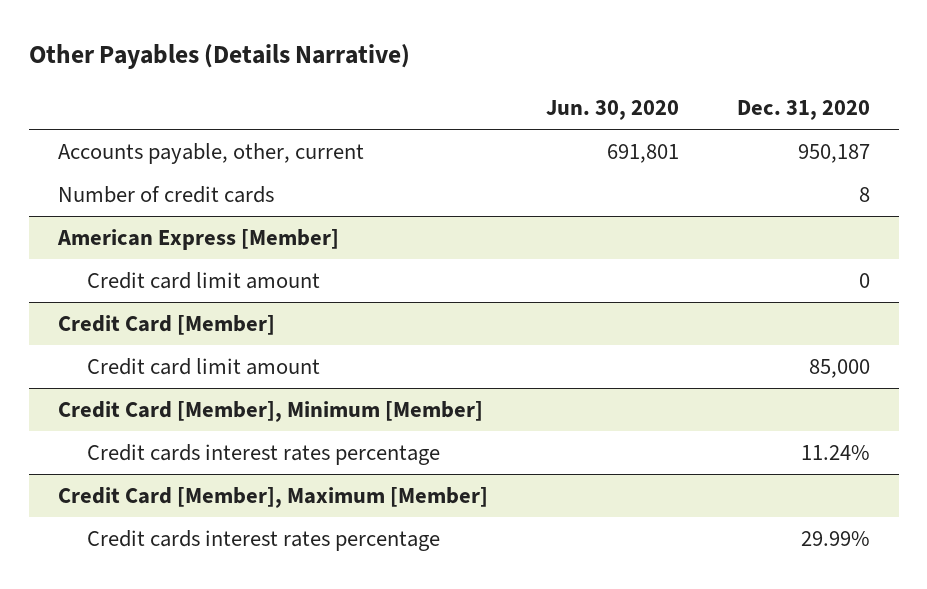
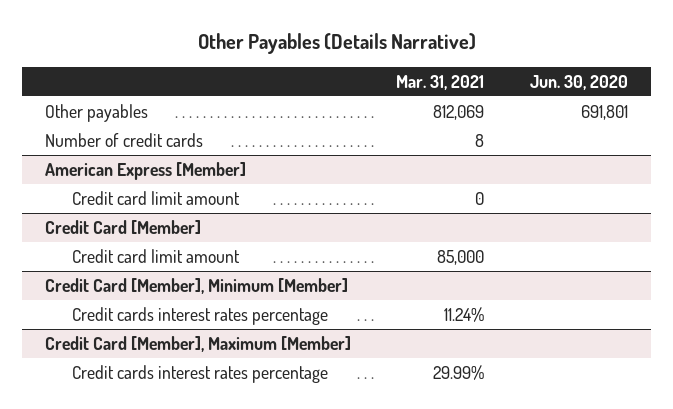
- | Jun. 30, 2020 | Dec. 31, 2020
+ | Mar. 31, 2021 | Jun. 30, 2020
- Accounts payable, other, current | 691,801 | 950,187
+ Other payables | 812,069 | 691,801

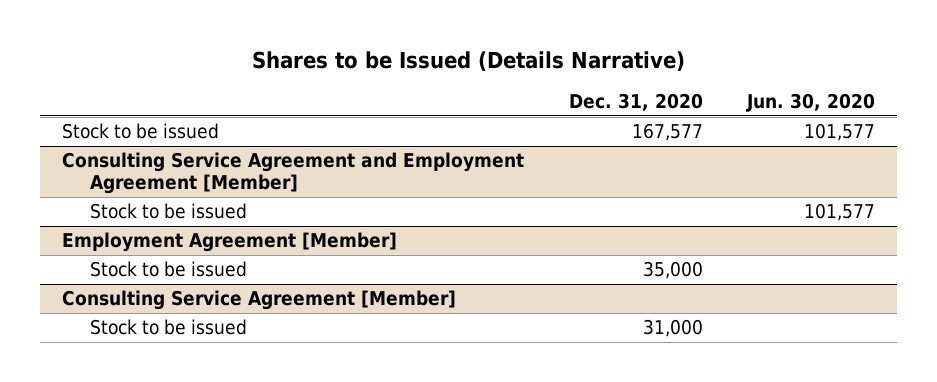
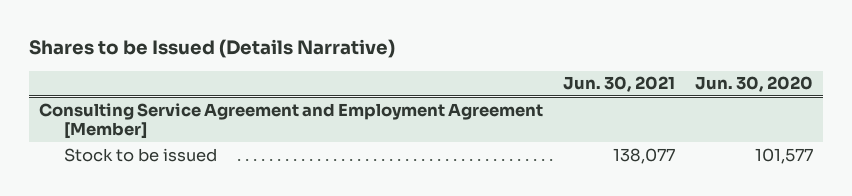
- | Dec. 31, 2020 | Jun. 30, 2020
+ | Jun. 30, 2021 | Jun. 30, 2020
- Stock to be issued | 167,577 | 101,577
- Employment Agreement [Member]
- Stock to be issued | 35,000 |
- Consulting Service Agreement [Member]
- Stock to be issued | 31,000 |

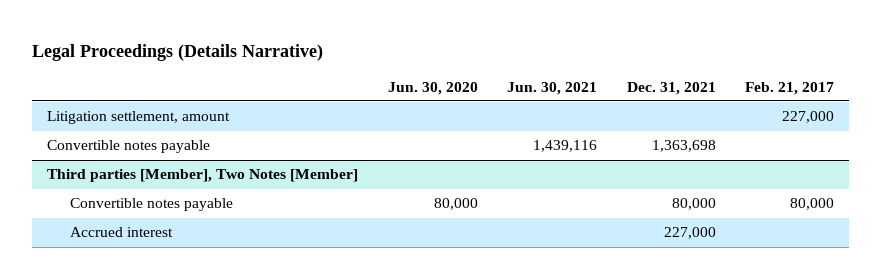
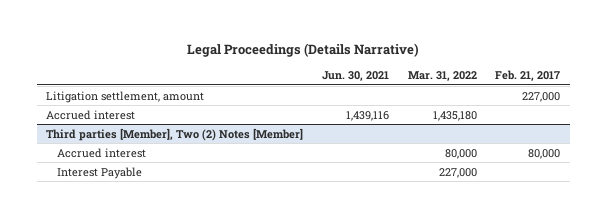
- | Jun. 30, 2020 | Jun. 30, 2021 | Dec. 31, 2021 | Feb. 21, 2017
+ | Jun. 30, 2021 | Mar. 31, 2022 | Feb. 21, 2017
- Convertible notes payable | | 1,439,116 | 1,363,698 |
- Third parties [Member], Two Notes [Member]
- Convertible notes payable | 80,000 | | 80,000 | 80,000
- Accrued interest | | | 227,000 |
+ Accrued interest | 1,439,116 | 1,435,180 |
+ Third parties [Member], Two (2) Notes [Member]
+ Accrued interest | | 80,000 | 80,000
+ Interest Payable | | 227,000 |

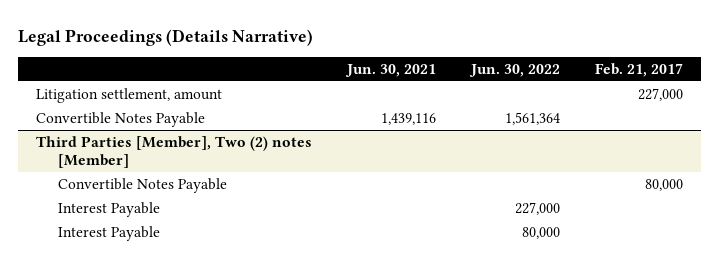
- | Jun. 30, 2021 | Mar. 31, 2022 | Feb. 21, 2017
+ | Jun. 30, 2021 | Jun. 30, 2022 | Feb. 21, 2017
- Accrued interest | 1,439,116 | 1,435,180 |
- Third parties [Member], Two (2) Notes [Member]
- Accrued interest | | 80,000 | 80,000
+ Convertible Notes Payable | 1,439,116 | 1,561,364 |
+ Third Parties [Member], Two (2) notes [Member]
+ Convertible Notes Payable | | | 80,000
+ Interest Payable | | 80,000 |

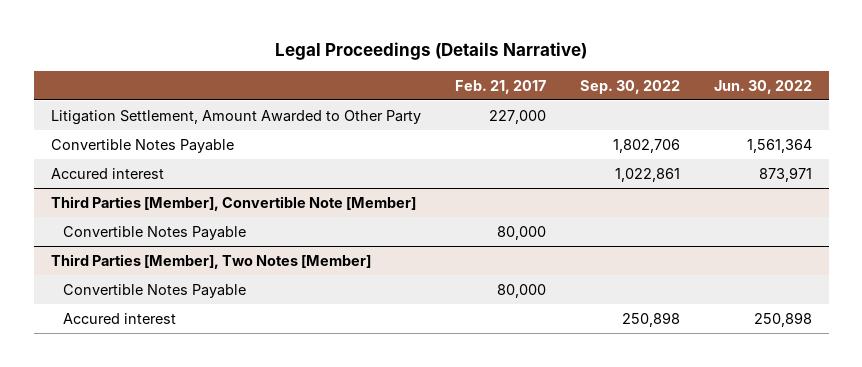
- | Jun. 30, 2021 | Jun. 30, 2022 | Feb. 21, 2017
+ | Feb. 21, 2017 | Sep. 30, 2022 | Jun. 30, 2022
- Litigation settlement, amount | | | 227,000
+ Litigation Settlement, Amount Awarded to Other Party | 227,000 | |
- Third Parties [Member], Two (2) notes [Member]
+ Accured interest | | 1,022,861 | 873,971
+ Third Parties [Member], Convertible Note [Member]
+ Convertible Notes Payable | 80,000 | |
+ Third Parties [Member], Two Notes [Member]
- Interest Payable | | 227,000 |
- Interest Payable | | 80,000 |
+ Accured interest | | 250,898 | 250,898

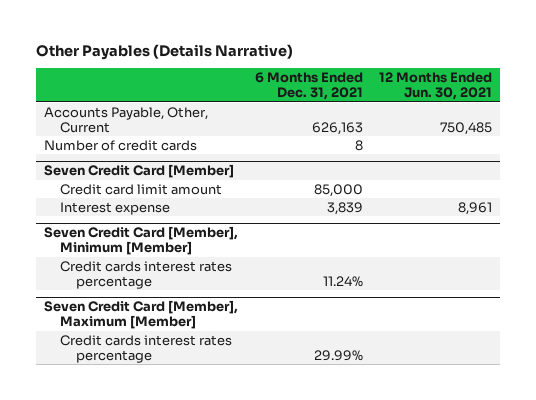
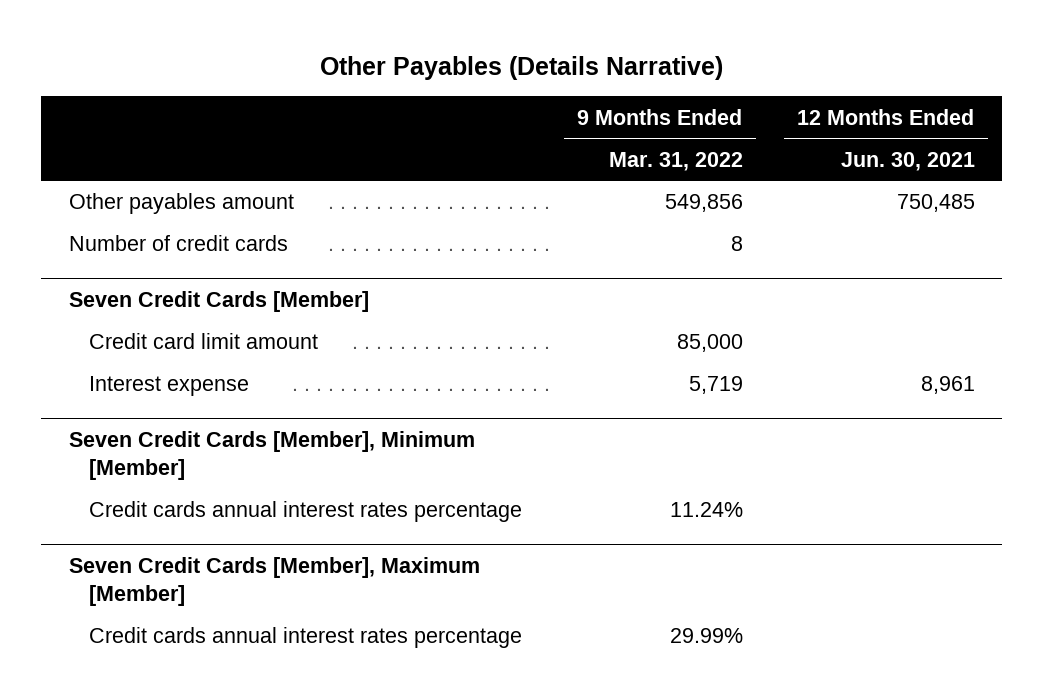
- | 6 Months Ended Dec. 31, 2021 | 12 Months Ended Jun. 30, 2021
+ | 9 Months Ended Mar. 31, 2022 | 12 Months Ended Jun. 30, 2021
- Accounts Payable, Other, Current | 626,163 | 750,485
+ Other payables amount | 549,856 | 750,485
- Seven Credit Card [Member]
+ Seven Credit Cards [Member]
- Seven Credit Card [Member], Minimum [Member]
- Credit cards interest rates percentage | 11.24% |
- Seven Credit Card [Member], Maximum [Member]
- Credit cards interest rates percentage | 29.99% |
+ Seven Credit Cards [Member], Minimum [Member]
+ Credit cards annual interest rates percentage | 11.24% |
+ Seven Credit Cards [Member], Maximum [Member]
+ Credit cards annual interest rates percentage | 29.99% |

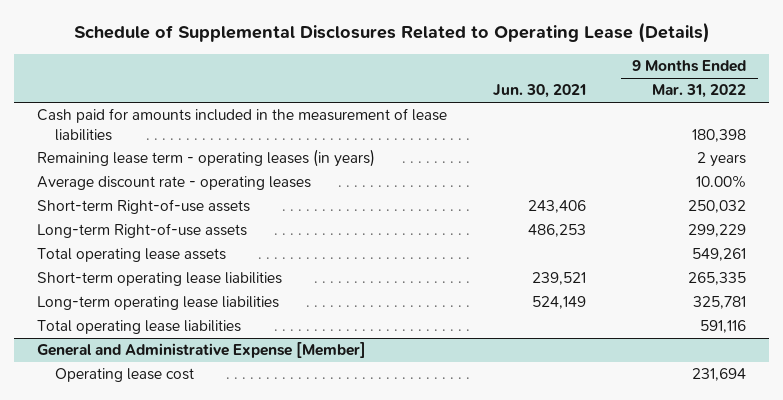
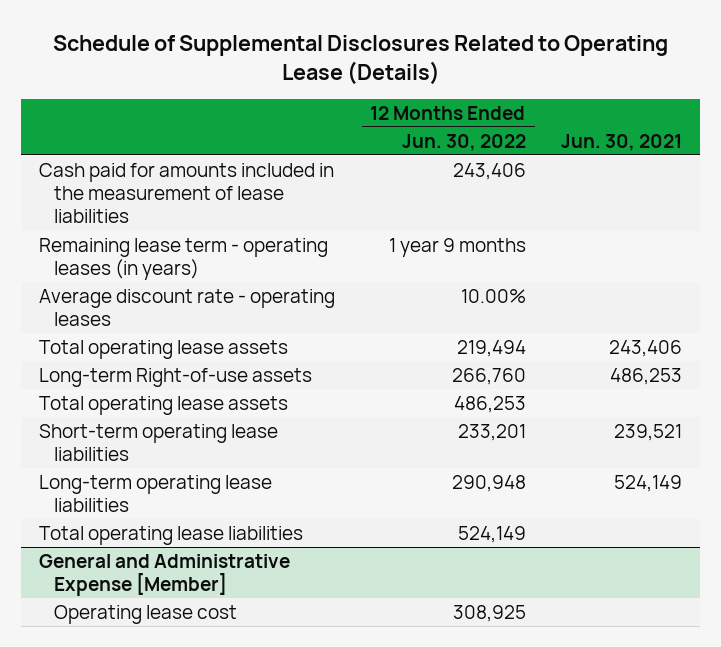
- | Jun. 30, 2021 | 9 Months Ended Mar. 31, 2022
+ | 12 Months Ended Jun. 30, 2022 | Jun. 30, 2021
- Short-term Right-of-use assets | 243,406 | 250,032
+ Total operating lease assets | 219,494 | 243,406

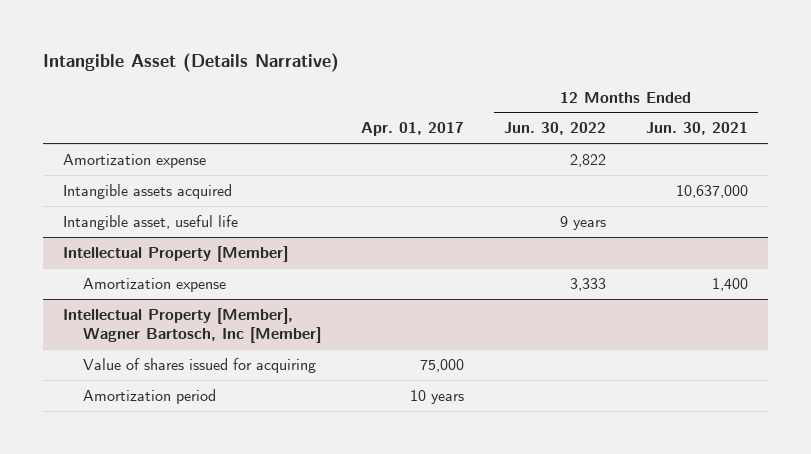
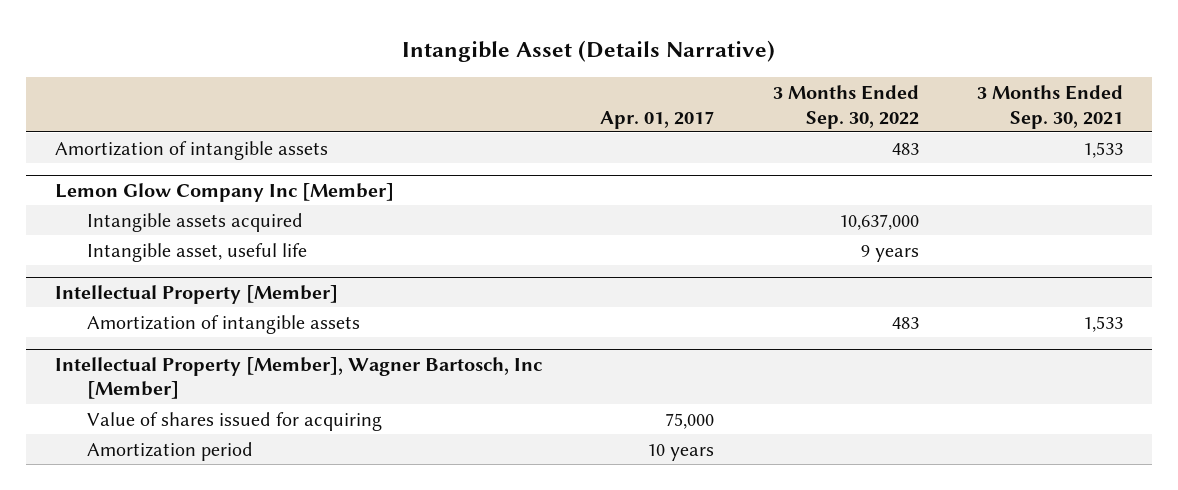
- | Apr. 01, 2017 | 12 Months Ended Jun. 30, 2022 | 12 Months Ended Jun. 30, 2021
+ | Apr. 01, 2017 | 3 Months Ended Sep. 30, 2022 | 3 Months Ended Sep. 30, 2021
- Amortization expense | | 2,822 |
- Intangible assets acquired | | | 10,637,000
- Intangible asset, useful life | | 9 years |
+ Amortization of intangible assets | | 483 | 1,533
+ Lemon Glow Company Inc [Member]
+ Intangible assets acquired | | 10,637,000 |
+ Intangible asset, useful life | | 9 years |
@ Intellectual Property [Member]
- Amortization expense | | 3,333 | 1,400
+ Amortization of intangible assets | | 483 | 1,533

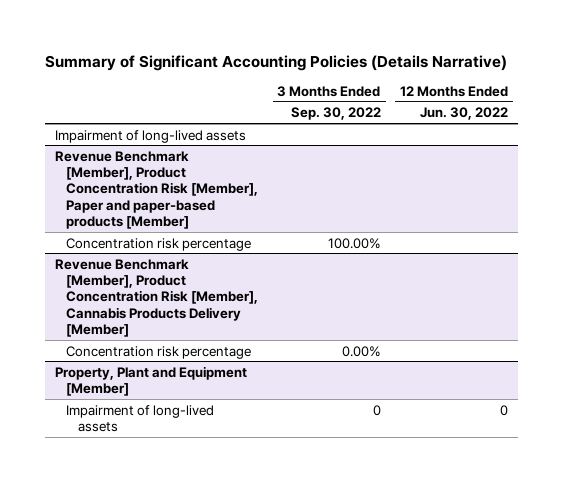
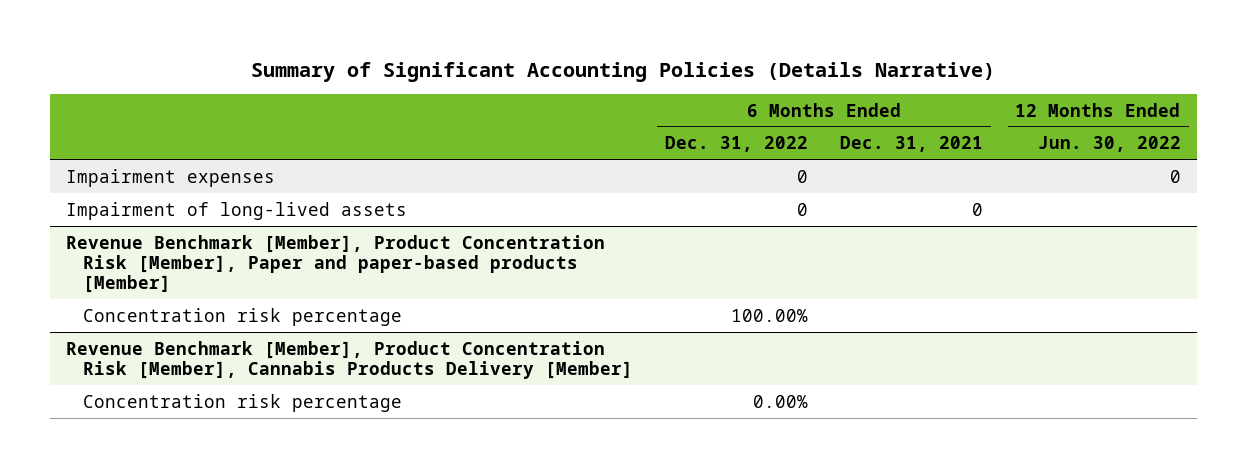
- | 3 Months Ended Sep. 30, 2022 | 12 Months Ended Jun. 30, 2022
+ | 6 Months Ended Dec. 31, 2022 | 6 Months Ended Dec. 31, 2021 | 12 Months Ended Jun. 30, 2022
+ Impairment expenses | 0 | | 0
- Property, Plant and Equipment [Member]
- Impairment of long-lived assets | 0 | 0

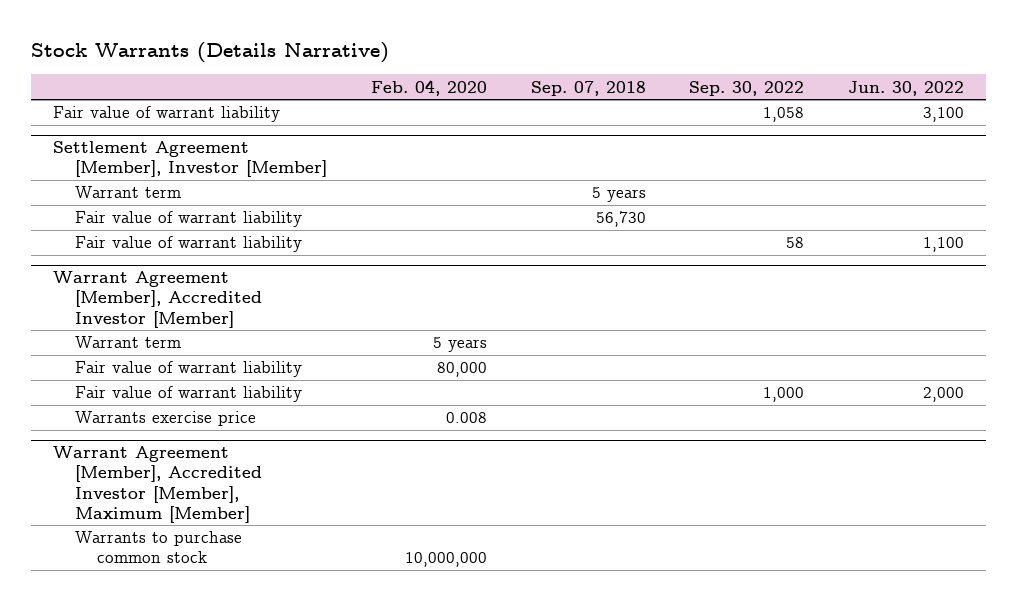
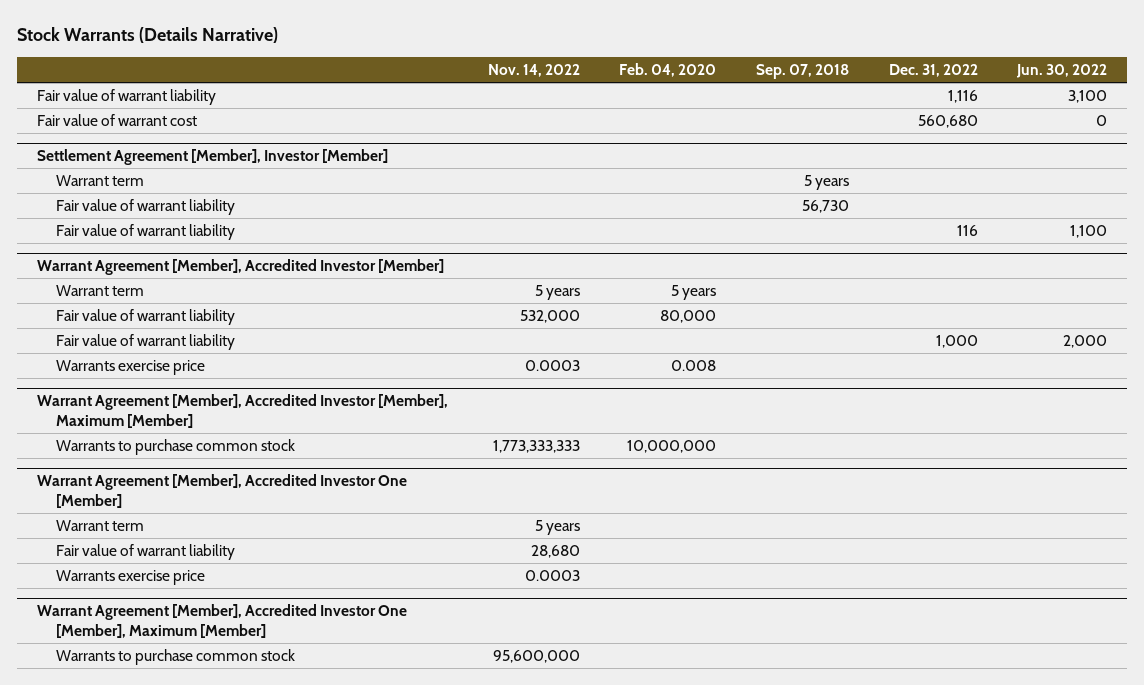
- | Feb. 04, 2020 | Sep. 07, 2018 | Sep. 30, 2022 | Jun. 30, 2022
+ | Nov. 14, 2022 | Feb. 04, 2020 | Sep. 07, 2018 | Dec. 31, 2022 | Jun. 30, 2022
+ Fair value of warrant cost | | | | 560,680 | 0
+ Warrant Agreement [Member], Accredited Investor One [Member]
+ Warrant term | 5 years | | | |
+ Fair value of warrant liability | 28,680 | | | |
+ Warrants exercise price | 0.0003 | | | |
+ Warrant Agreement [Member], Accredited Investor One [Member], Maximum [Member]
+ Warrants to purchase common stock | 95,600,000 | | | |

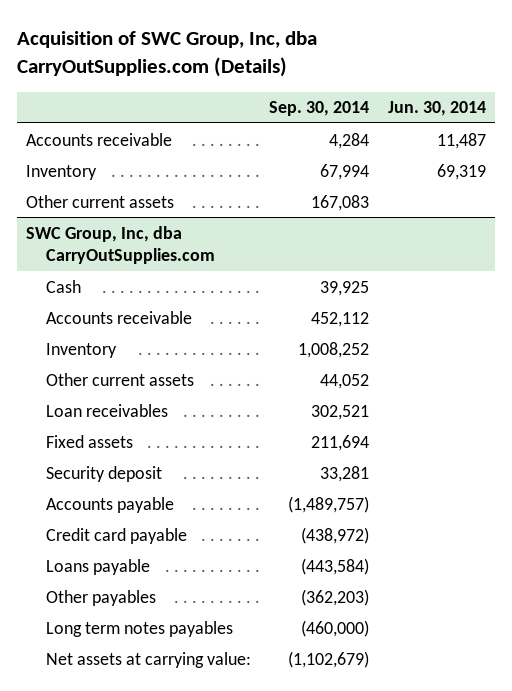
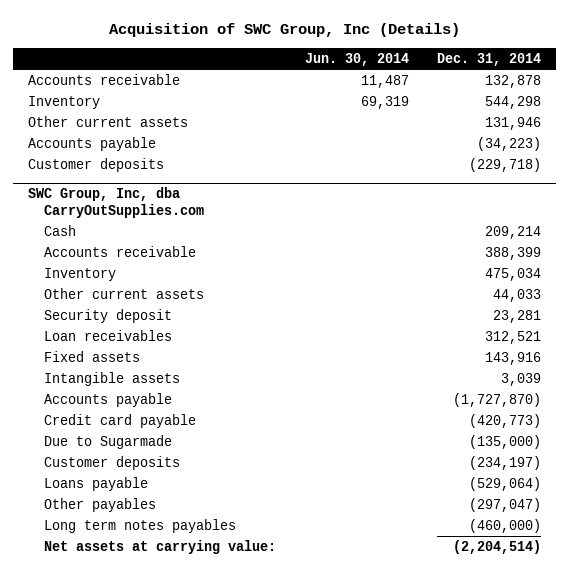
- Acquisition of SWC Group, Inc, dba CarryOutSupplies.com (Details)
+ Acquisition of SWC Group, Inc (Details)
- | Sep. 30, 2014 | Jun. 30, 2014
+ | Jun. 30, 2014 | Dec. 31, 2014
+ Accounts payable | | (34,223)
+ Customer deposits | | (229,718)
@ SWC Group, Inc, dba CarryOutSupplies.com
moved up: Security deposit | | 23,281
+ Intangible assets | | 3,039
+ Due to Sugarmade | | (135,000)
+ Customer deposits | | (234,197)

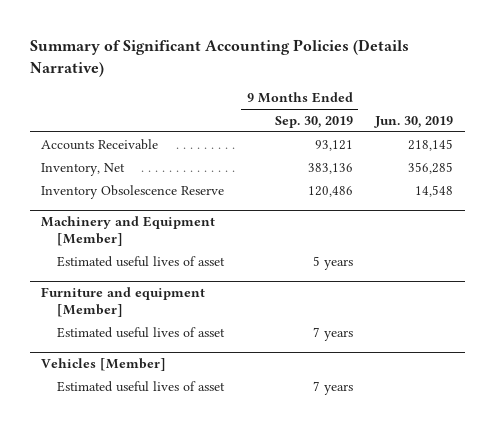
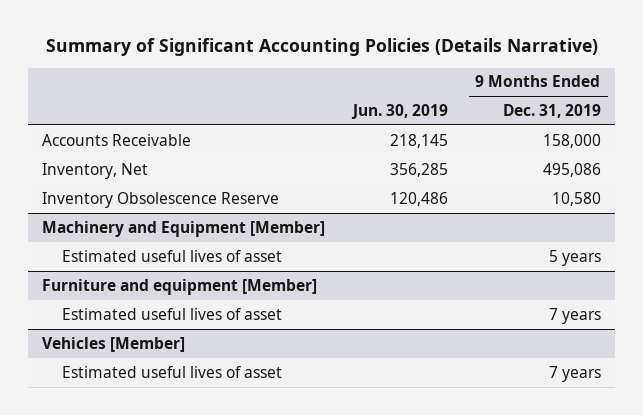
- | 9 Months Ended Sep. 30, 2019 | Jun. 30, 2019
+ | Jun. 30, 2019 | 9 Months Ended Dec. 31, 2019
- Inventory Obsolescence Reserve | 120,486 | 14,548
+ Inventory Obsolescence Reserve | 120,486 | 10,580

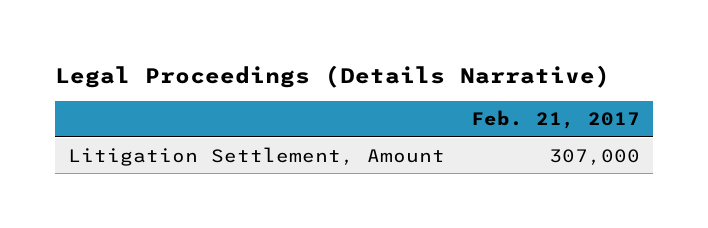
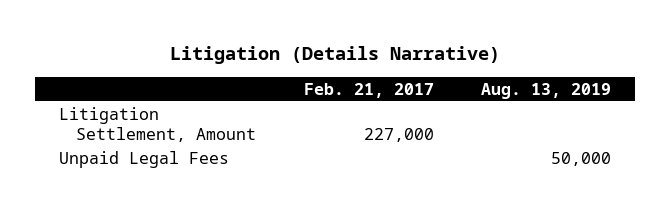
- Legal Proceedings (Details Narrative)
+ Litigation (Details Narrative)
- | Feb. 21, 2017
+ | Feb. 21, 2017 | Aug. 13, 2019
- Litigation Settlement, Amount | 307,000
+ Litigation Settlement, Amount | 227,000 |
+ Unpaid Legal Fees | | 50,000

